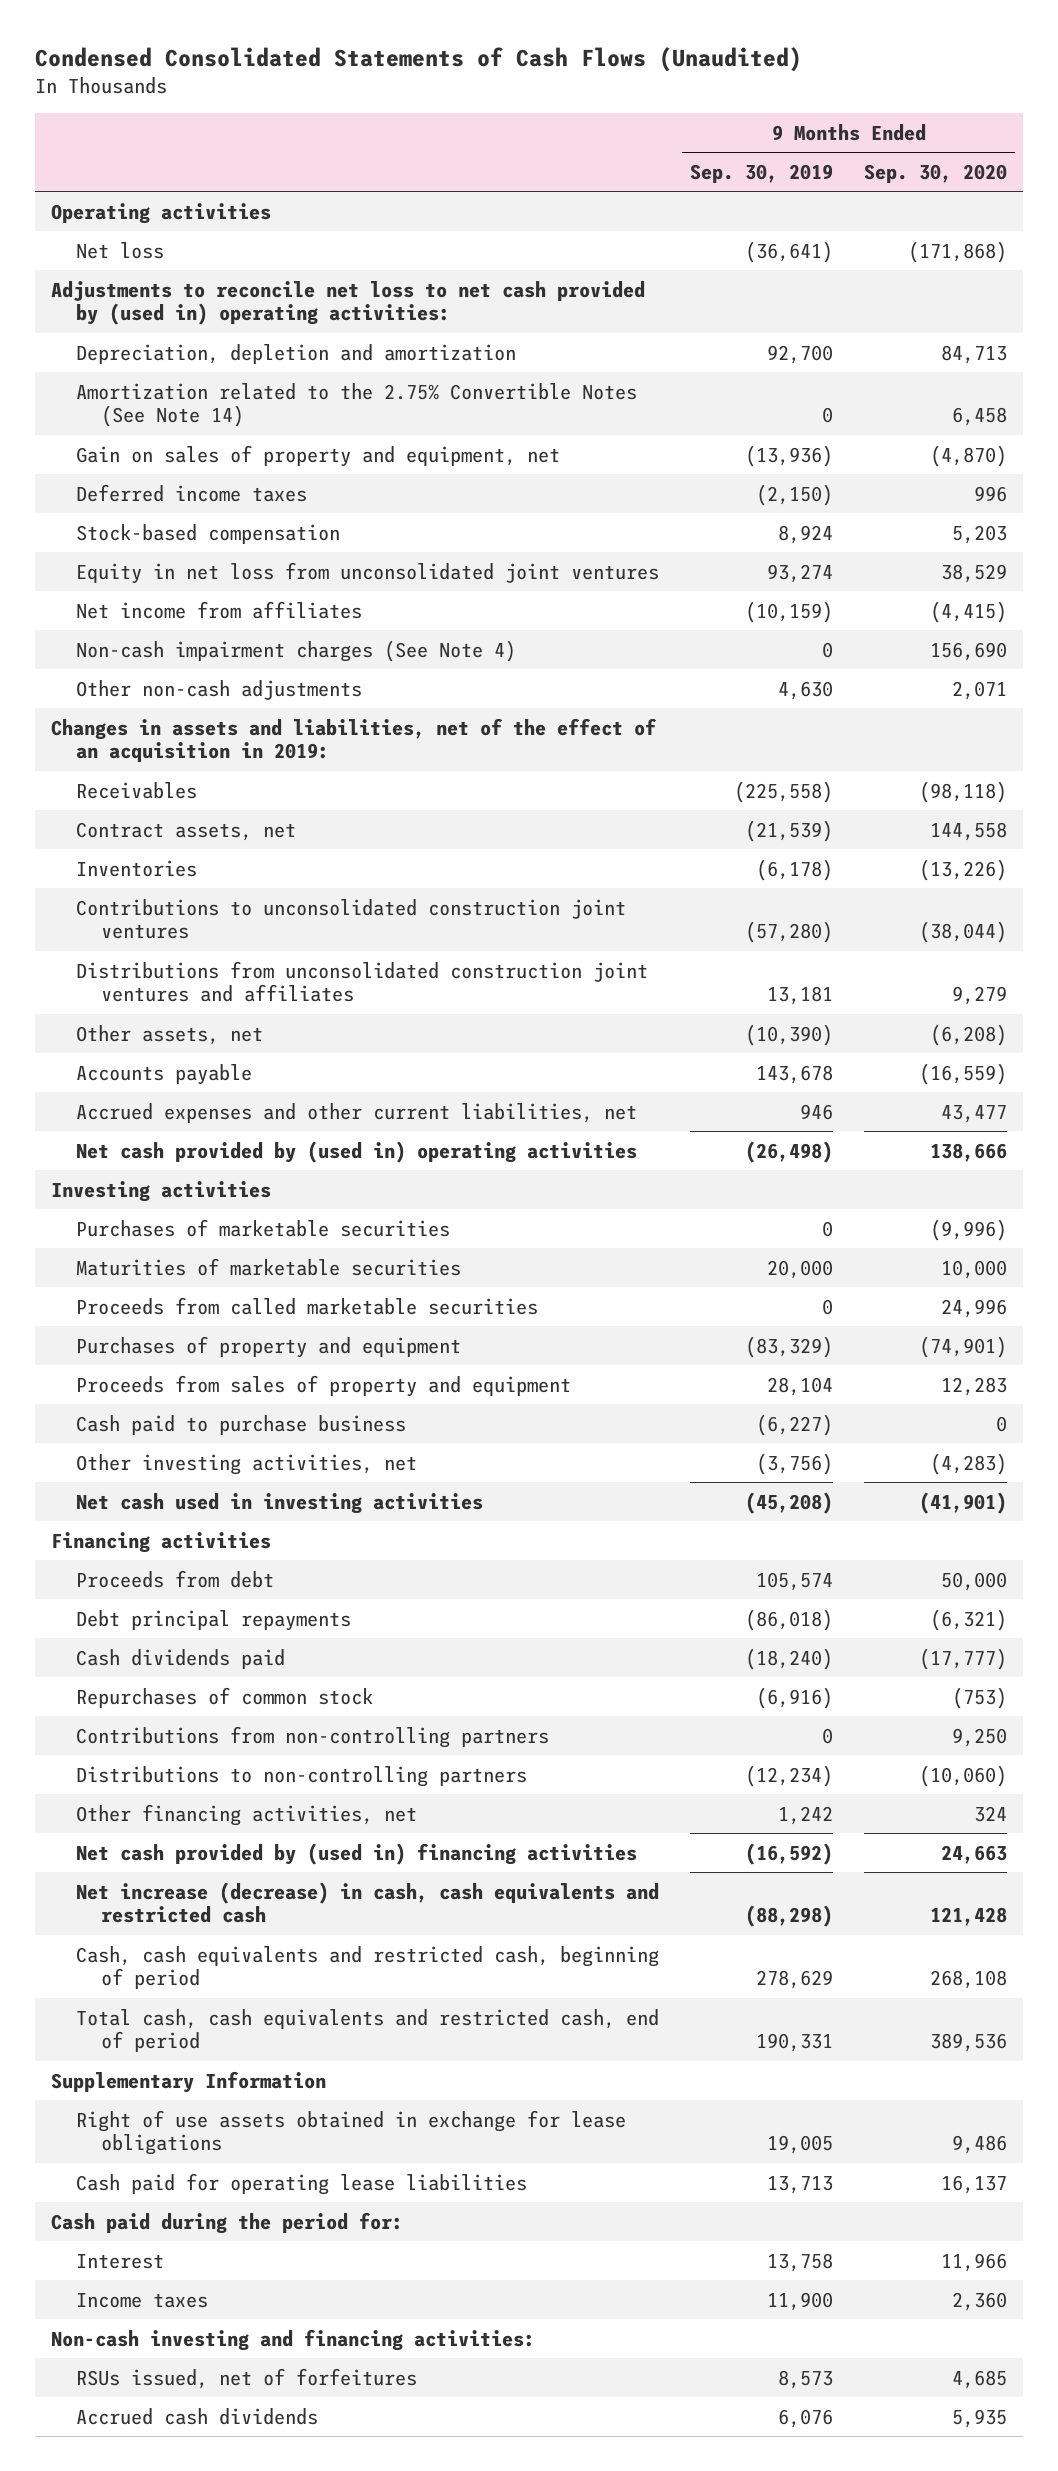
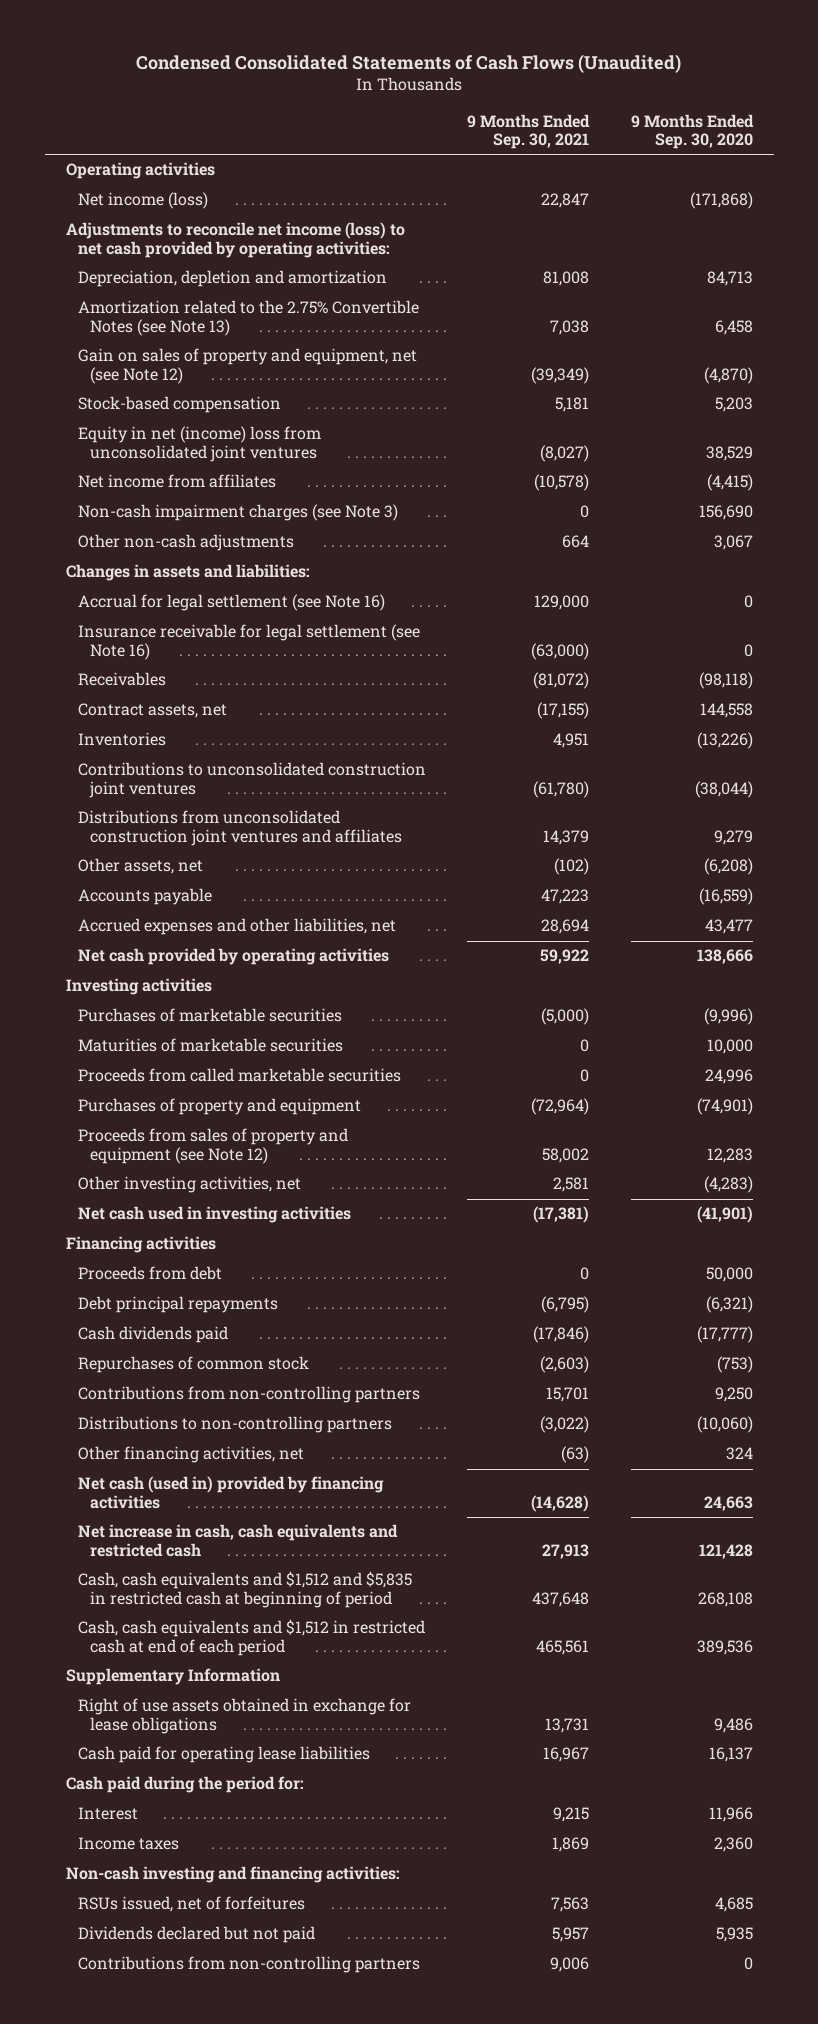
- | 9 Months Ended Sep. 30, 2019 | 9 Months Ended Sep. 30, 2020
+ | 9 Months Ended Sep. 30, 2021 | 9 Months Ended Sep. 30, 2020
- Net loss | (36,641) | (171,868)
- Adjustments to reconcile net loss to net cash provided by (used in) operating activities:
+ Net income (loss) | 22,847 | (171,868)
+ Adjustments to reconcile net income (loss) to net cash provided by operating activities:
- Amortization related to the 2.75% Convertible Notes (See Note 14) | 0 | 6,458
- Gain on sales of property and equipment, net | (13,936) | (4,870)
- Deferred income taxes | (2,150) | 996
+ Amortization related to the 2.75% Convertible Notes (see Note 13) | 7,038 | 6,458
+ Gain on sales of property and equipment, net (see Note 12) | (39,349) | (4,870)
- Equity in net loss from unconsolidated joint ventures | 93,274 | 38,529
+ Equity in net (income) loss from unconsolidated joint ventures | (8,027) | 38,529
- Non-cash impairment charges (See Note 4) | 0 | 156,690
- Other non-cash adjustments | 4,630 | 2,071
- Changes in assets and liabilities, net of the effect of an acquisition in 2019:
+ Non-cash impairment charges (see Note 3) | 0 | 156,690
+ Other non-cash adjustments | 664 | 3,067
+ Changes in assets and liabilities:
+ Accrual for legal settlement (see Note 16) | 129,000 | 0
+ Insurance receivable for legal settlement (see Note 16) | (63,000) | 0
- Accrued expenses and other current liabilities, net | 946 | 43,477
- Net cash provided by (used in) operating activities | (26,498) | 138,666
+ Accrued expenses and other liabilities, net | 28,694 | 43,477
+ Net cash provided by operating activities | 59,922 | 138,666
- Proceeds from sales of property and equipment | 28,104 | 12,283
- Cash paid to purchase business | (6,227) | 0
+ Proceeds from sales of property and equipment (see Note 12) | 58,002 | 12,283
- Net cash provided by (used in) financing activities | (16,592) | 24,663
- Net increase (decrease) in cash, cash equivalents and restricted cash | (88,298) | 121,428
- Cash, cash equivalents and restricted cash, beginning of period | 278,629 | 268,108
- Total cash, cash equivalents and restricted cash, end of period | 190,331 | 389,536
+ Net cash (used in) provided by financing activities | (14,628) | 24,663
+ Net increase in cash, cash equivalents and restricted cash | 27,913 | 121,428
+ Cash, cash equivalents and $1,512 and $5,835 in restricted cash at beginning of period | 437,648 | 268,108
+ Cash, cash equivalents and $1,512 in restricted cash at end of each period | 465,561 | 389,536
- Accrued cash dividends | 6,076 | 5,935
+ Dividends declared but not paid | 5,957 | 5,935
+ Contributions from non-controlling partners | 9,006 | 0

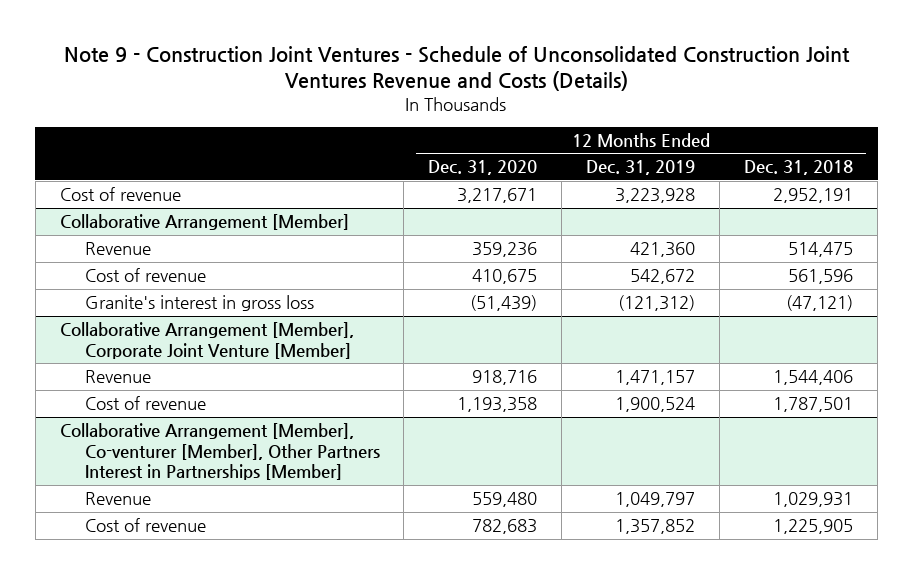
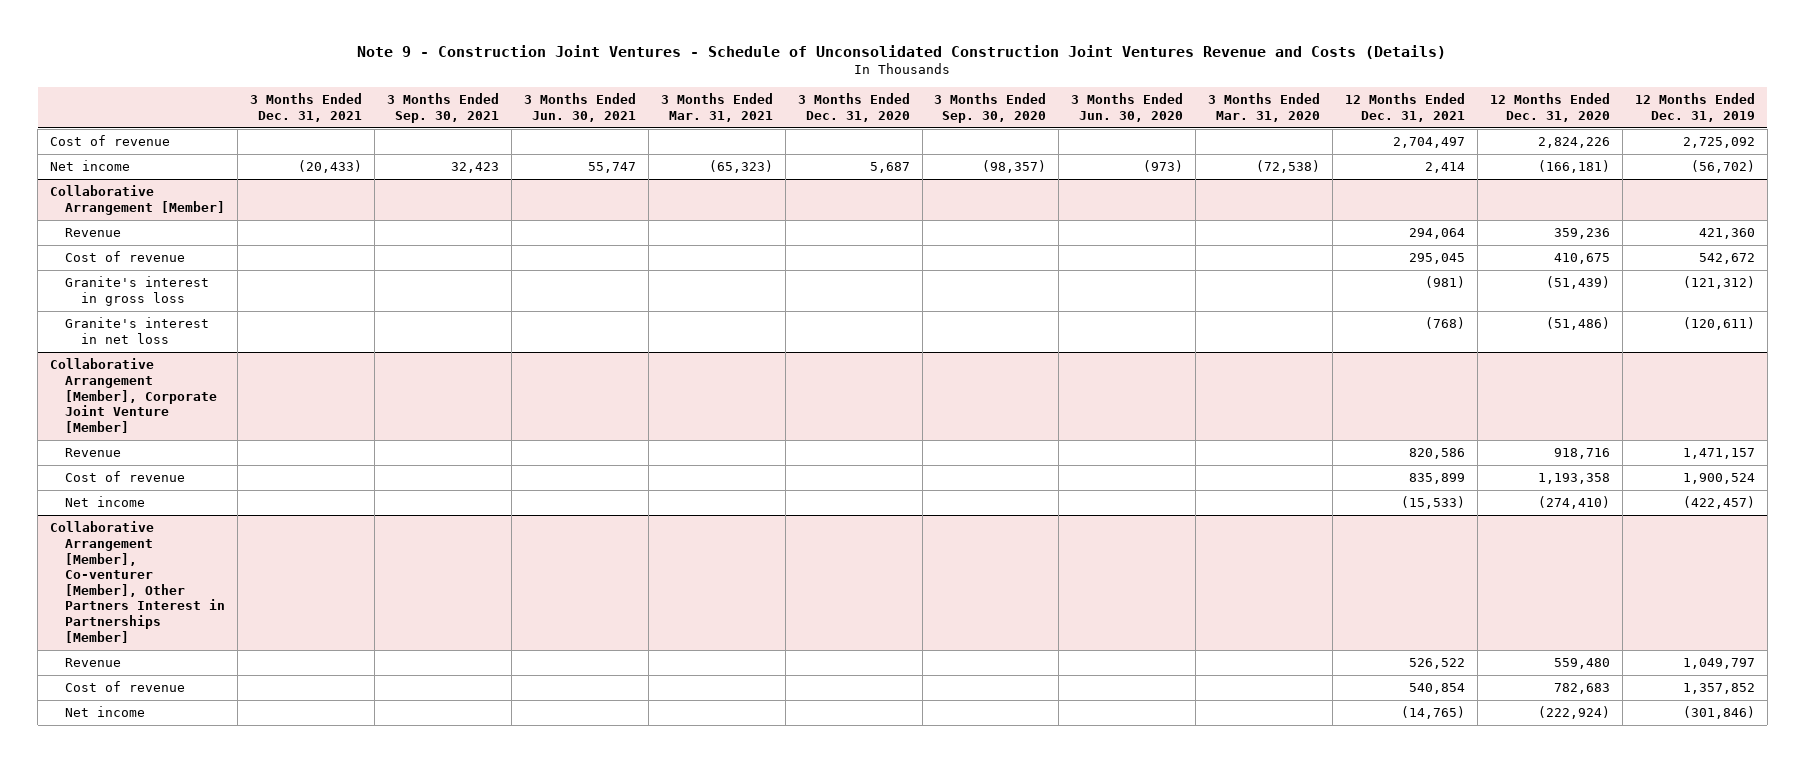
- | 12 Months Ended Dec. 31, 2020 | 12 Months Ended Dec. 31, 2019 | 12 Months Ended Dec. 31, 2018
+ | 3 Months Ended Dec. 31, 2021 | 3 Months Ended Sep. 30, 2021 | 3 Months Ended Jun. 30, 2021 | 3 Months Ended Mar. 31, 2021 | 3 Months Ended Dec. 31, 2020 | 3 Months Ended Sep. 30, 2020 | 3 Months Ended Jun. 30, 2020 | 3 Months Ended Mar. 31, 2020 | 12 Months Ended Dec. 31, 2021 | 12 Months Ended Dec. 31, 2020 | 12 Months Ended Dec. 31, 2019
- Cost of revenue | 3,217,671 | 3,223,928 | 2,952,191
+ Cost of revenue | | | | | | | | | 2,704,497 | 2,824,226 | 2,725,092
+ Net income | (20,433) | 32,423 | 55,747 | (65,323) | 5,687 | (98,357) | (973) | (72,538) | 2,414 | (166,181) | (56,702)
@ Collaborative Arrangement [Member]
+ Granite's interest in net loss | | | | | | | | | (768) | (51,486) | (120,611)
@ Collaborative Arrangement [Member], Corporate Joint Venture [Member]
+ Net income | | | | | | | | | (15,533) | (274,410) | (422,457)
@ Collaborative Arrangement [Member], Co-venturer [Member], Other Partners Interest in Partnerships [Member]
+ Net income | | | | | | | | | (14,765) | (222,924) | (301,846)

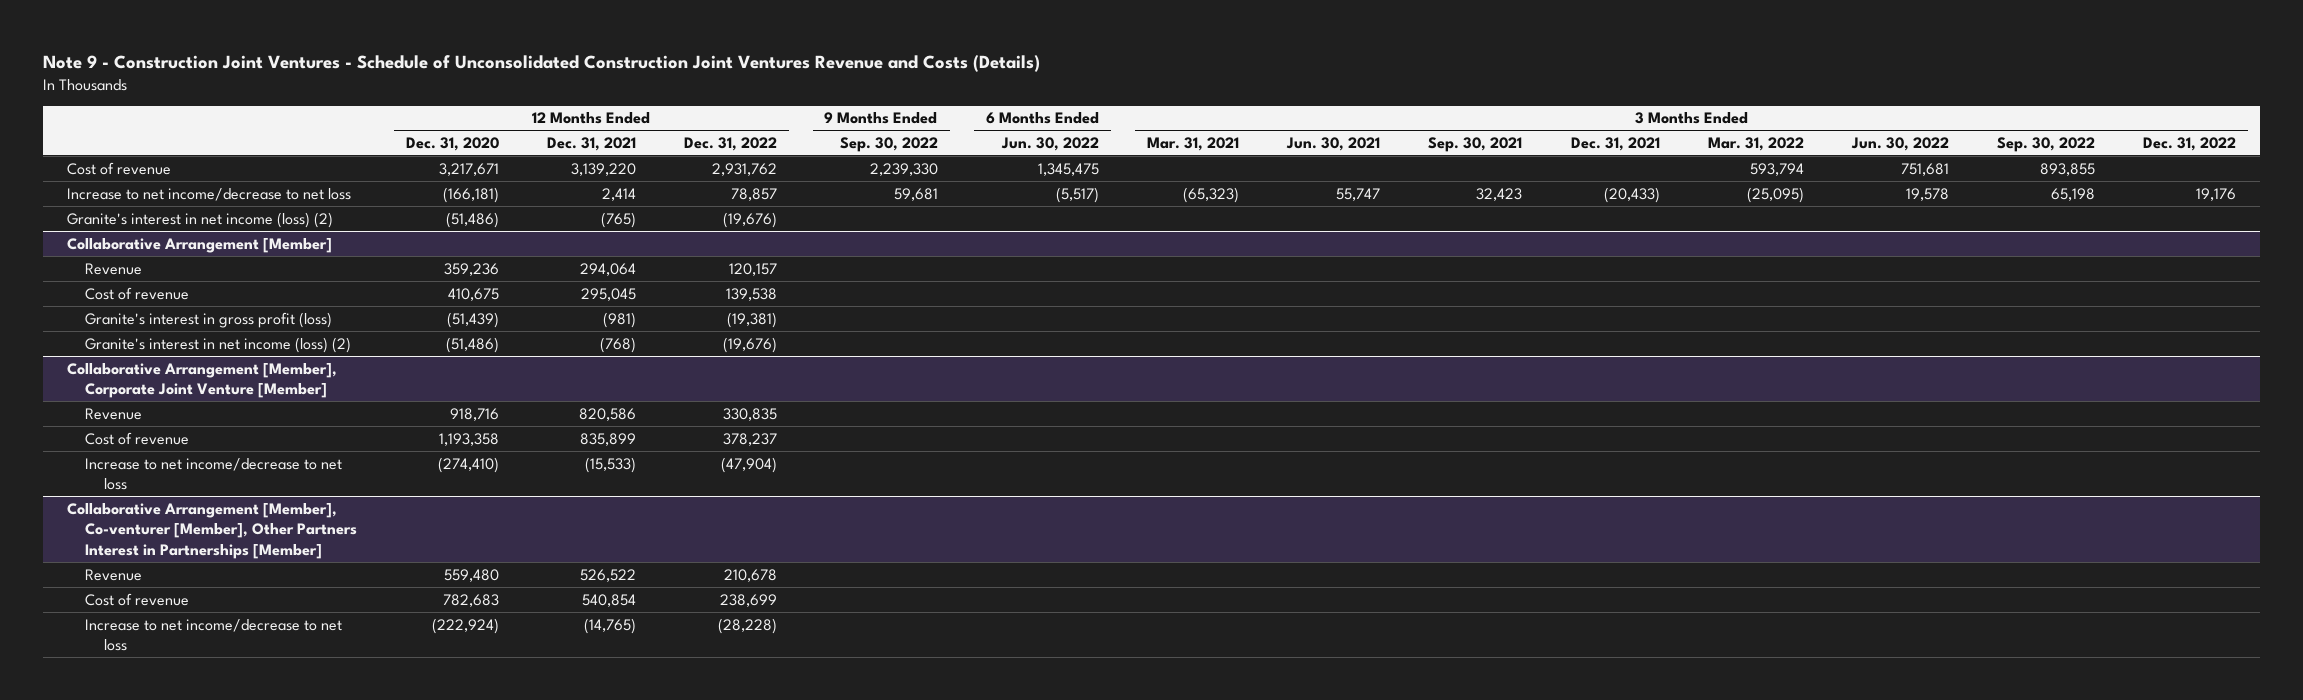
- | 3 Months Ended Dec. 31, 2021 | 3 Months Ended Sep. 30, 2021 | 3 Months Ended Jun. 30, 2021 | 3 Months Ended Mar. 31, 2021 | 3 Months Ended Dec. 31, 2020 | 3 Months Ended Sep. 30, 2020 | 3 Months Ended Jun. 30, 2020 | 3 Months Ended Mar. 31, 2020 | 12 Months Ended Dec. 31, 2021 | 12 Months Ended Dec. 31, 2020 | 12 Months Ended Dec. 31, 2019
+ | 12 Months Ended Dec. 31, 2020 | 12 Months Ended Dec. 31, 2021 | 12 Months Ended Dec. 31, 2022 | 9 Months Ended Sep. 30, 2022 | 6 Months Ended Jun. 30, 2022 | 3 Months Ended Mar. 31, 2021 | 3 Months Ended Jun. 30, 2021 | 3 Months Ended Sep. 30, 2021 | 3 Months Ended Dec. 31, 2021 | 3 Months Ended Mar. 31, 2022 | 3 Months Ended Jun. 30, 2022 | 3 Months Ended Sep. 30, 2022 | 3 Months Ended Dec. 31, 2022
- Cost of revenue | | | | | | | | | 2,704,497 | 2,824,226 | 2,725,092
- Net income | (20,433) | 32,423 | 55,747 | (65,323) | 5,687 | (98,357) | (973) | (72,538) | 2,414 | (166,181) | (56,702)
+ Cost of revenue | 3,217,671 | 3,139,220 | 2,931,762 | 2,239,330 | 1,345,475 | | | | | 593,794 | 751,681 | 893,855 |
+ Increase to net income/decrease to net loss | (166,181) | 2,414 | 78,857 | 59,681 | (5,517) | (65,323) | 55,747 | 32,423 | (20,433) | (25,095) | 19,578 | 65,198 | 19,176
+ Granite's interest in net income (loss) (2) | (51,486) | (765) | (19,676) | | | | | | | | | |
@ Collaborative Arrangement [Member]
- Granite's interest in gross loss | | | | | | | | | (981) | (51,439) | (121,312)
- Granite's interest in net loss | | | | | | | | | (768) | (51,486) | (120,611)
+ Granite's interest in gross profit (loss) | (51,439) | (981) | (19,381) | | | | | | | | | |
+ Granite's interest in net income (loss) (2) | (51,486) | (768) | (19,676) | | | | | | | | | |
@ Collaborative Arrangement [Member], Corporate Joint Venture [Member]
- Net income | | | | | | | | | (15,533) | (274,410) | (422,457)
+ Increase to net income/decrease to net loss | (274,410) | (15,533) | (47,904) | | | | | | | | | |
@ Collaborative Arrangement [Member], Co-venturer [Member], Other Partners Interest in Partnerships [Member]
- Net income | | | | | | | | | (14,765) | (222,924) | (301,846)
+ Increase to net income/decrease to net loss | (222,924) | (14,765) | (28,228) | | | | | | | | | |

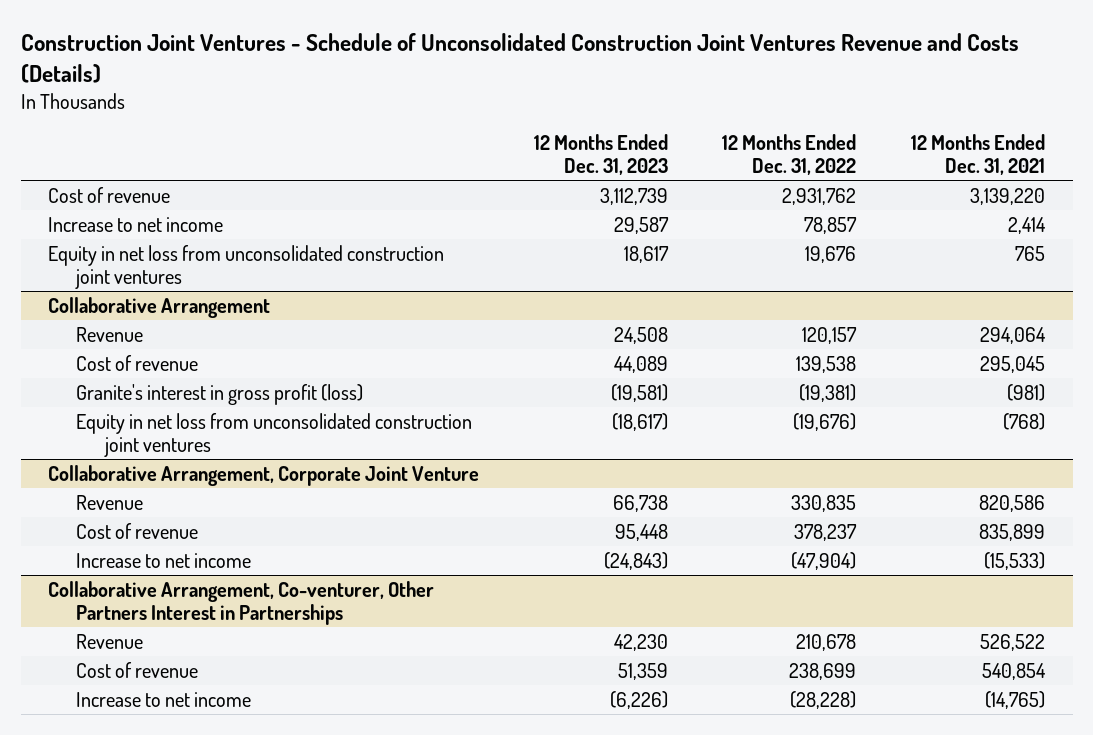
- Note 9 - Construction Joint Ventures - Schedule of Unconsolidated Construction Joint Ventures Revenue and Costs (Details)
+ Construction Joint Ventures - Schedule of Unconsolidated Construction Joint Ventures Revenue and Costs (Details)
- | 12 Months Ended Dec. 31, 2020 | 12 Months Ended Dec. 31, 2021 | 12 Months Ended Dec. 31, 2022 | 9 Months Ended Sep. 30, 2022 | 6 Months Ended Jun. 30, 2022 | 3 Months Ended Mar. 31, 2021 | 3 Months Ended Jun. 30, 2021 | 3 Months Ended Sep. 30, 2021 | 3 Months Ended Dec. 31, 2021 | 3 Months Ended Mar. 31, 2022 | 3 Months Ended Jun. 30, 2022 | 3 Months Ended Sep. 30, 2022 | 3 Months Ended Dec. 31, 2022
+ | 12 Months Ended Dec. 31, 2023 | 12 Months Ended Dec. 31, 2022 | 12 Months Ended Dec. 31, 2021
- Increase to net income/decrease to net loss | (166,181) | 2,414 | 78,857 | 59,681 | (5,517) | (65,323) | 55,747 | 32,423 | (20,433) | (25,095) | 19,578 | 65,198 | 19,176
- Granite's interest in net income (loss) (2) | (51,486) | (765) | (19,676) | | | | | | | | | |
- Collaborative Arrangement [Member]
+ Increase to net income | 29,587 | 78,857 | 2,414
+ Equity in net loss from unconsolidated construction joint ventures | 18,617 | 19,676 | 765
+ Collaborative Arrangement
- Granite's interest in net income (loss) (2) | (51,486) | (768) | (19,676) | | | | | | | | | |
- Collaborative Arrangement [Member], Corporate Joint Venture [Member]
+ Equity in net loss from unconsolidated construction joint ventures | (18,617) | (19,676) | (768)
+ Collaborative Arrangement, Corporate Joint Venture
- Increase to net income/decrease to net loss | (274,410) | (15,533) | (47,904) | | | | | | | | | |
- Collaborative Arrangement [Member], Co-venturer [Member], Other Partners Interest in Partnerships [Member]
+ Increase to net income | (24,843) | (47,904) | (15,533)
+ Collaborative Arrangement, Co-venturer, Other Partners Interest in Partnerships
- Increase to net income/decrease to net loss | (222,924) | (14,765) | (28,228) | | | | | | | | | |
+ Increase to net income | (6,226) | (28,228) | (14,765)

